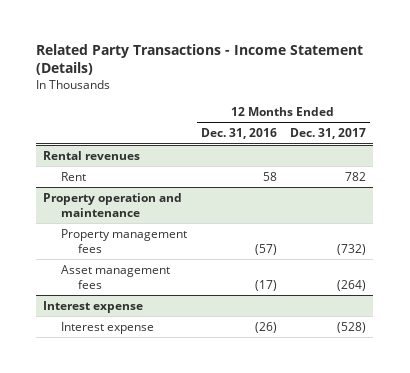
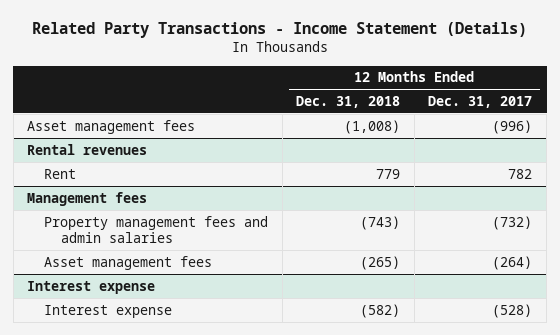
- | 12 Months Ended Dec. 31, 2016 | 12 Months Ended Dec. 31, 2017
+ | 12 Months Ended Dec. 31, 2018 | 12 Months Ended Dec. 31, 2017
+ Asset management fees | (1,008) | (996)
- Property operation and maintenance
- Property management fees | (57) | (732)
+ Management fees
+ Property management fees and admin salaries | (743) | (732)

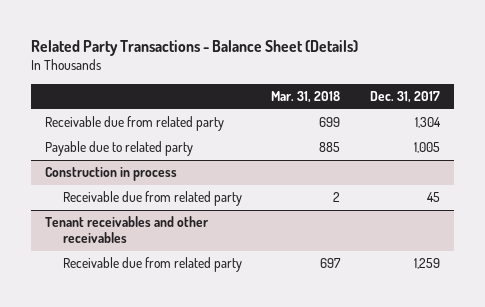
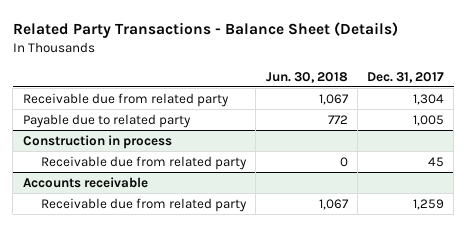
- | Mar. 31, 2018 | Dec. 31, 2017
+ | Jun. 30, 2018 | Dec. 31, 2017
- Tenant receivables and other receivables
+ Accounts receivable

